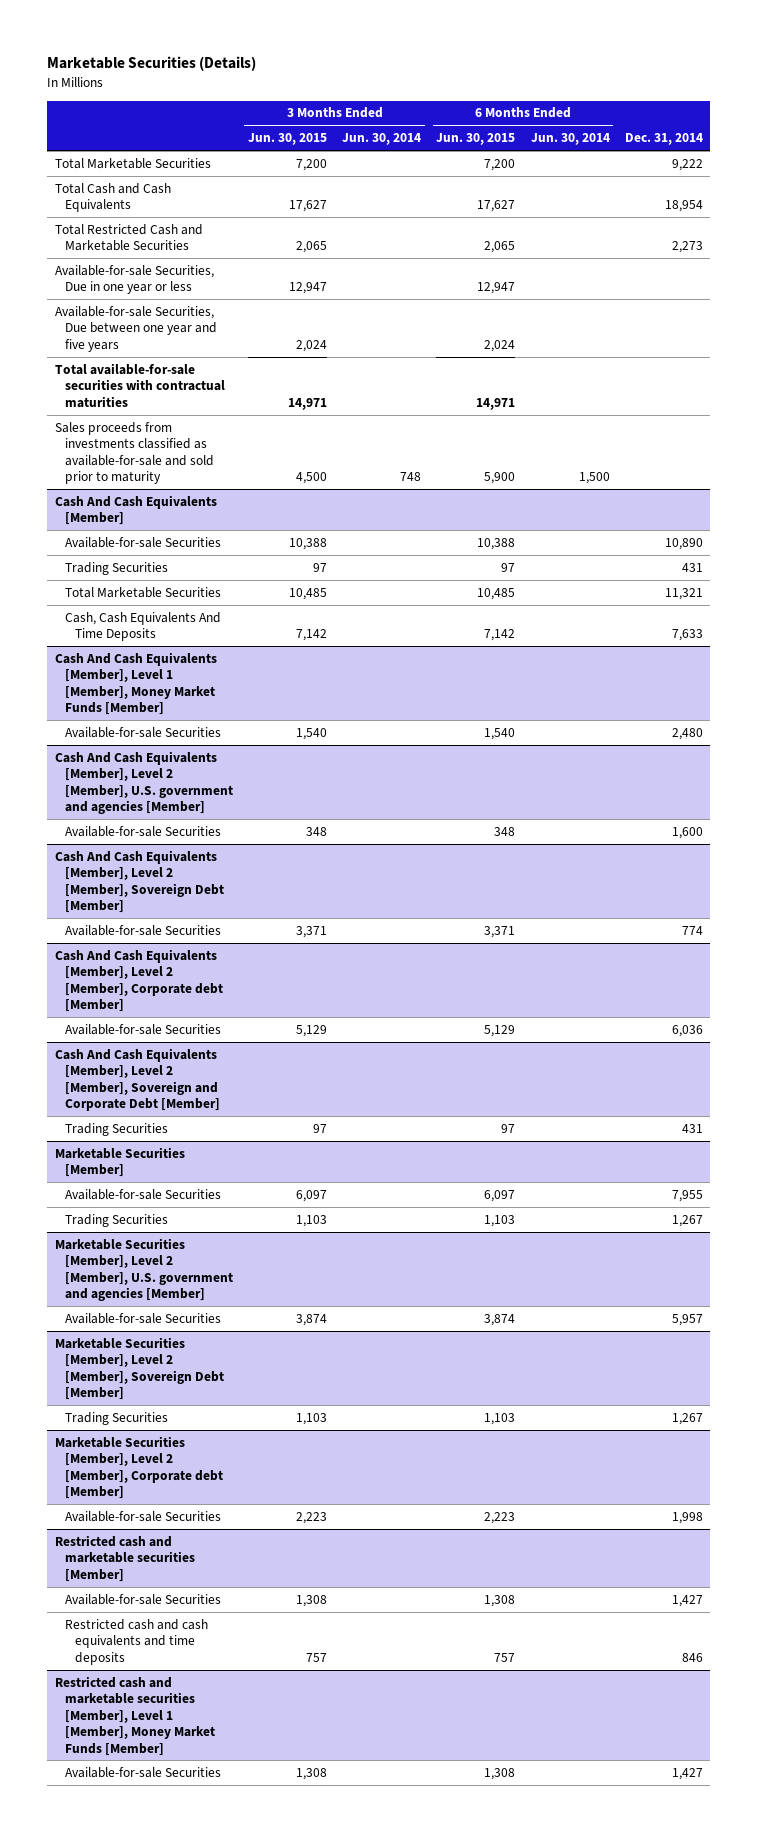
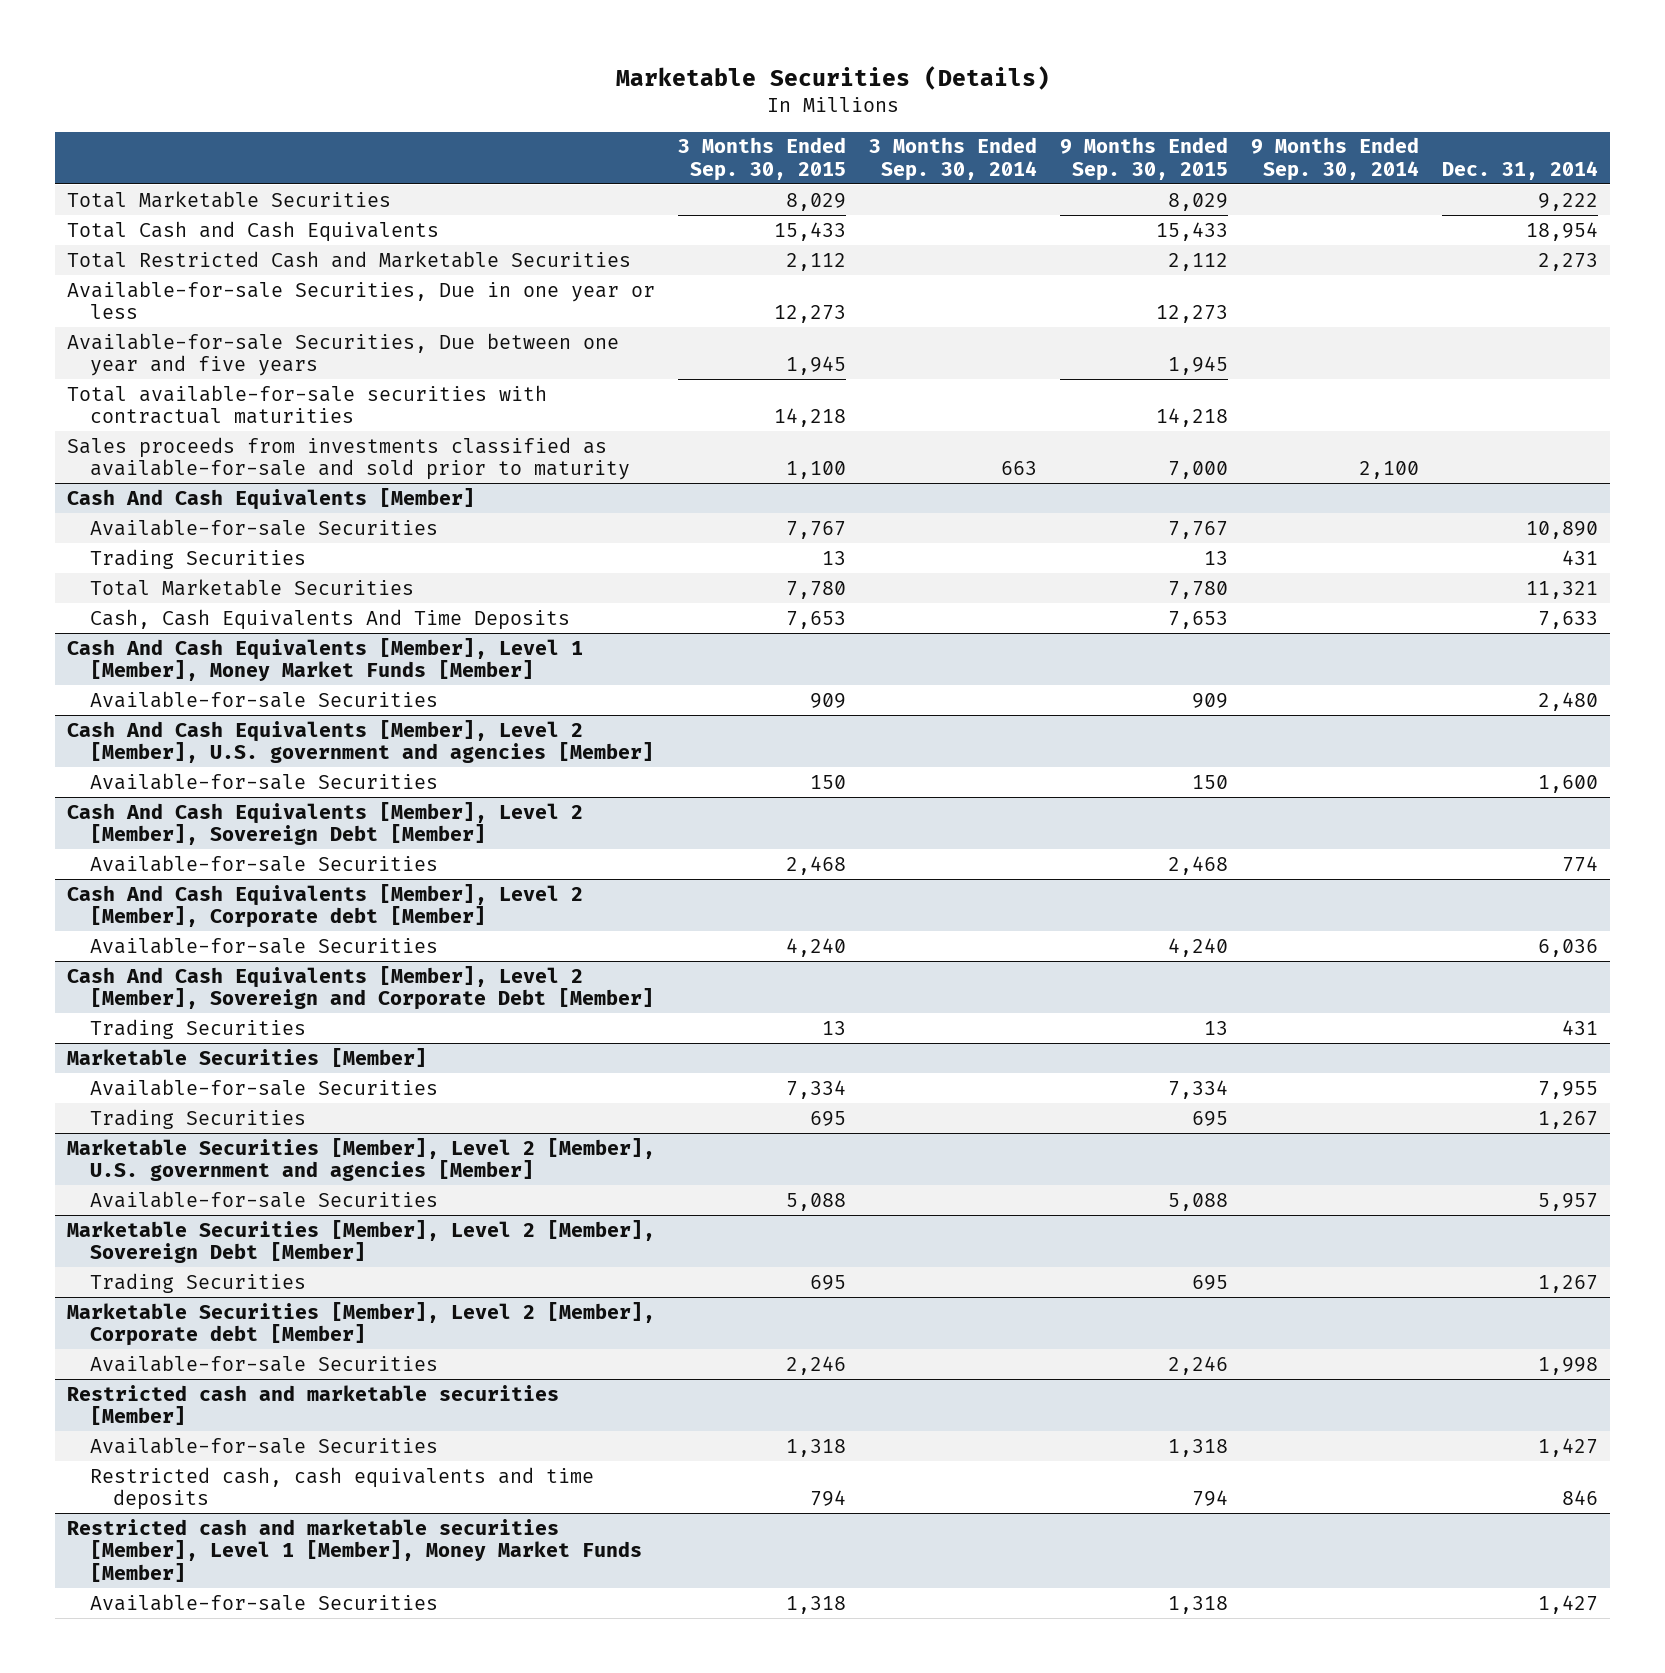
- | 3 Months Ended Jun. 30, 2015 | 3 Months Ended Jun. 30, 2014 | 6 Months Ended Jun. 30, 2015 | 6 Months Ended Jun. 30, 2014 | Dec. 31, 2014
+ | 3 Months Ended Sep. 30, 2015 | 3 Months Ended Sep. 30, 2014 | 9 Months Ended Sep. 30, 2015 | 9 Months Ended Sep. 30, 2014 | Dec. 31, 2014
@ Restricted cash and marketable securities [Member]
- Restricted cash and cash equivalents and time deposits | 757 | | 757 | | 846
+ Restricted cash, cash equivalents and time deposits | 794 | | 794 | | 846

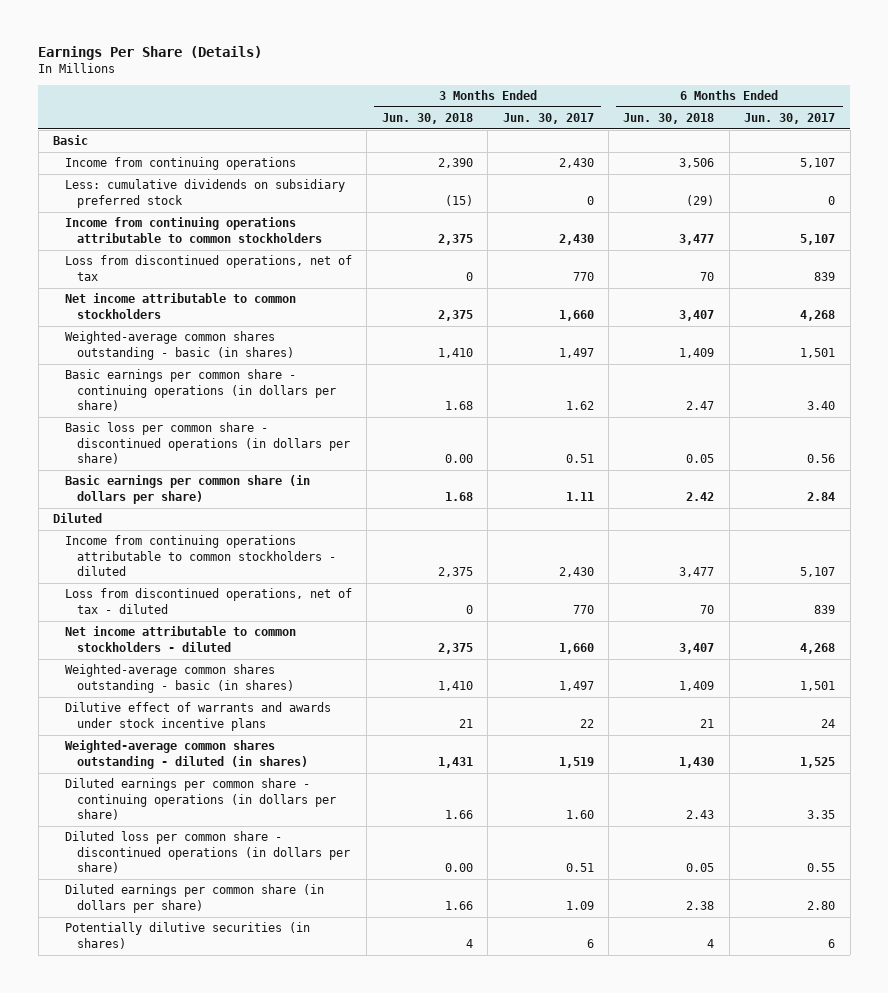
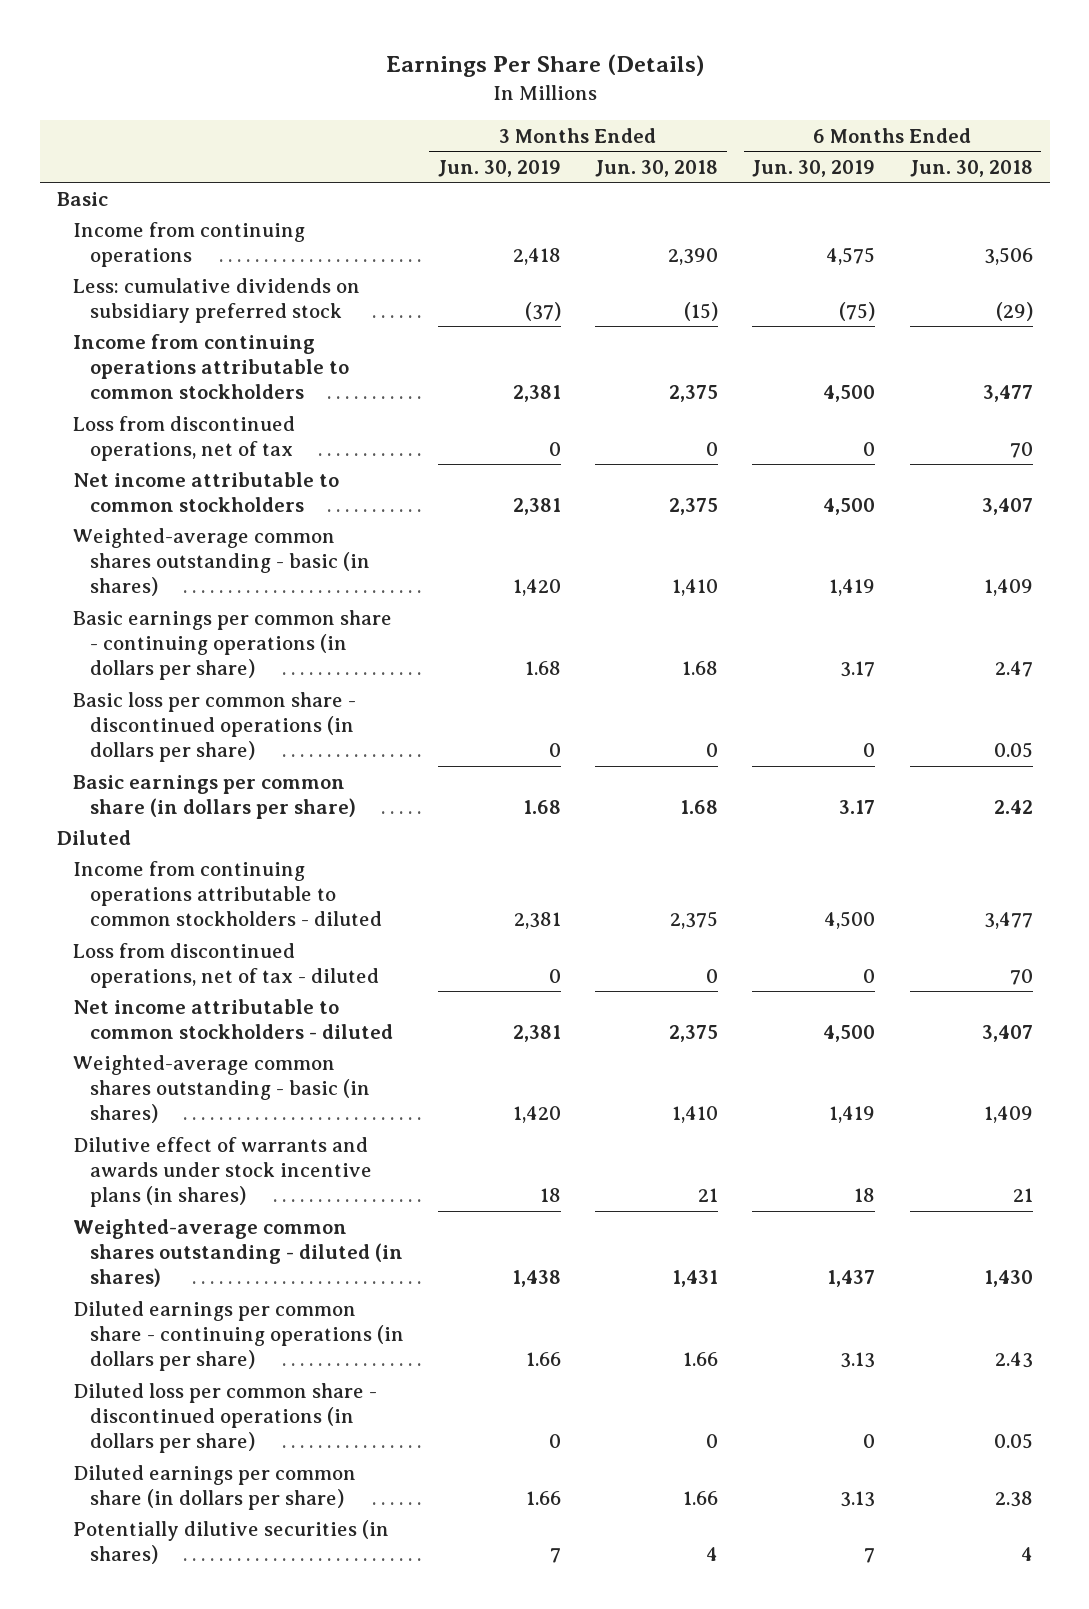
- | 3 Months Ended Jun. 30, 2018 | 3 Months Ended Jun. 30, 2017 | 6 Months Ended Jun. 30, 2018 | 6 Months Ended Jun. 30, 2017
+ | 3 Months Ended Jun. 30, 2019 | 3 Months Ended Jun. 30, 2018 | 6 Months Ended Jun. 30, 2019 | 6 Months Ended Jun. 30, 2018
- Basic loss per common share - discontinued operations (in dollars per share) | 0.00 | 0.51 | 0.05 | 0.56
+ Basic loss per common share - discontinued operations (in dollars per share) | 0 | 0 | 0 | 0.05
- Dilutive effect of warrants and awards under stock incentive plans | 21 | 22 | 21 | 24
+ Dilutive effect of warrants and awards under stock incentive plans (in shares) | 18 | 21 | 18 | 21
- Diluted loss per common share - discontinued operations (in dollars per share) | 0.00 | 0.51 | 0.05 | 0.55
+ Diluted loss per common share - discontinued operations (in dollars per share) | 0 | 0 | 0 | 0.05

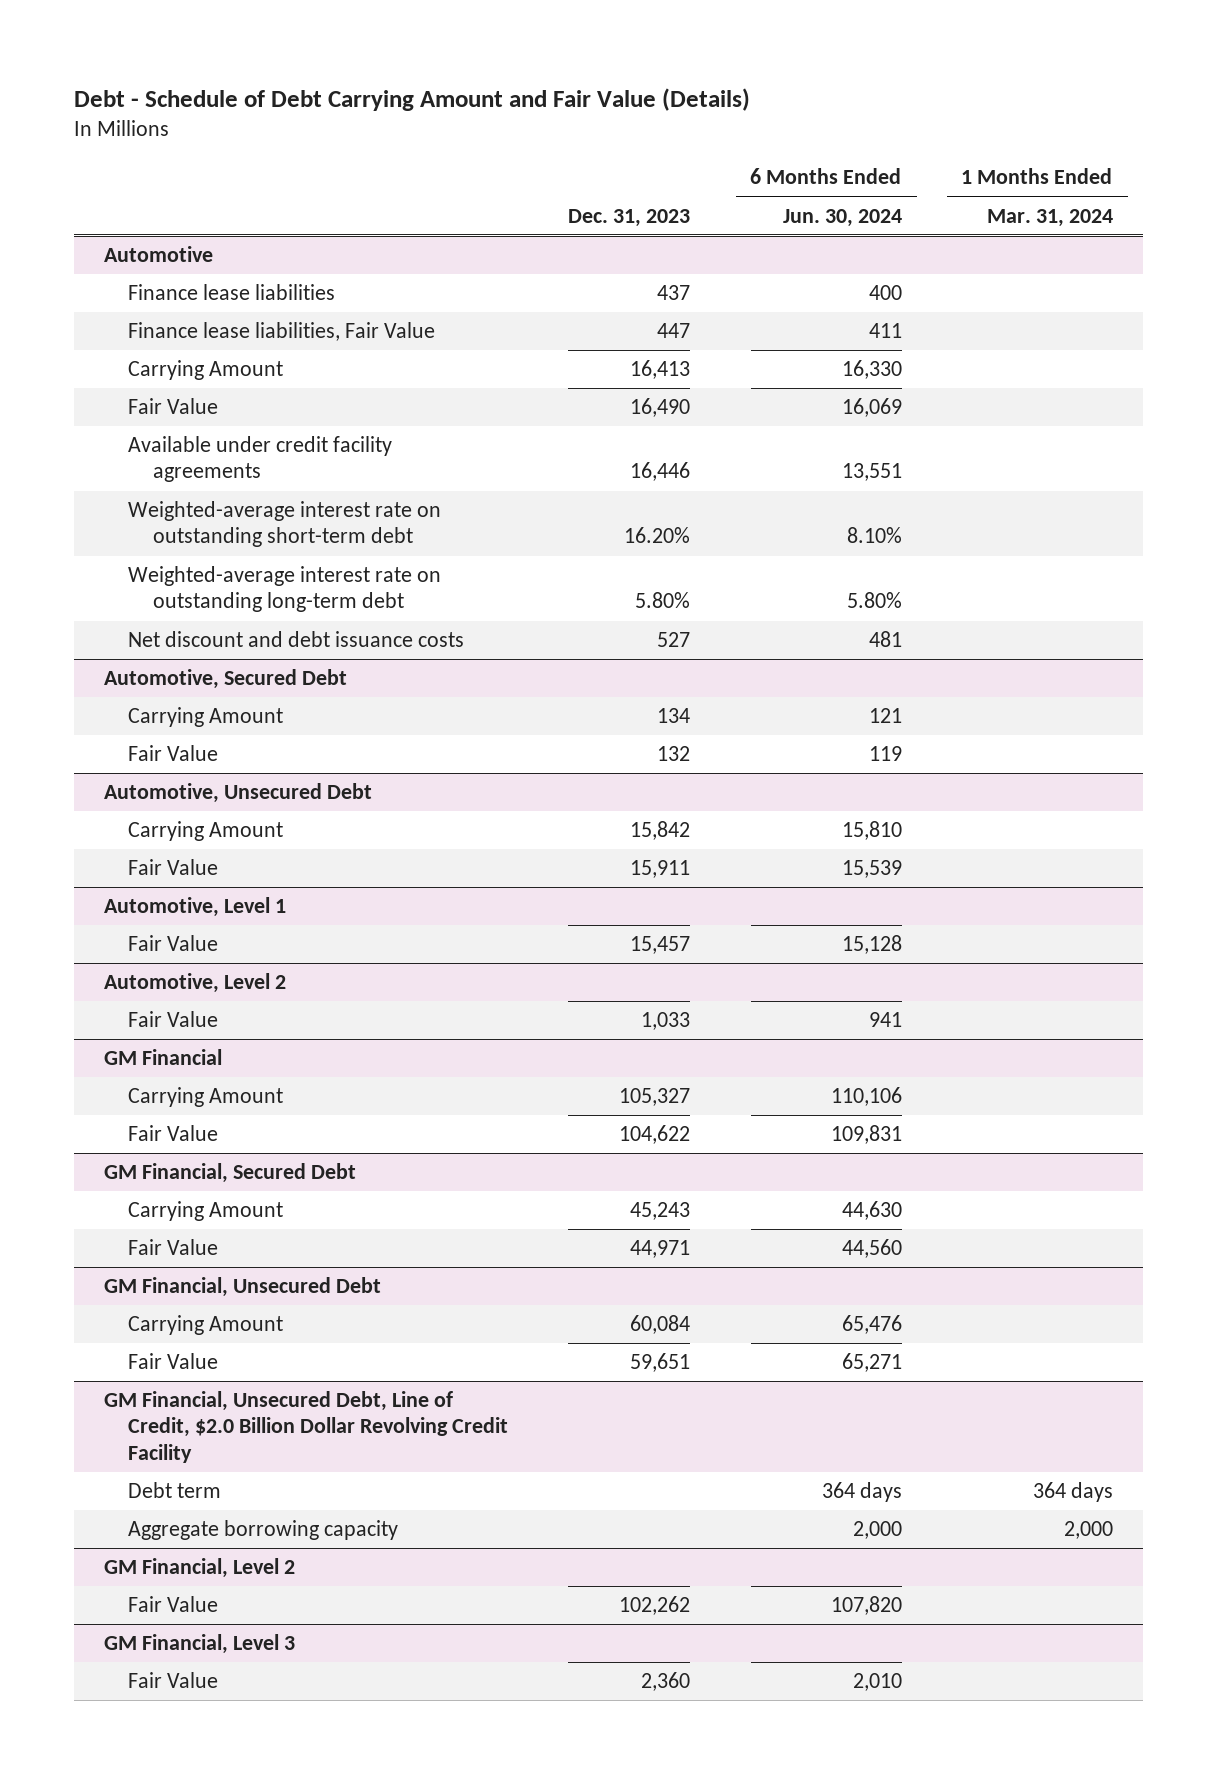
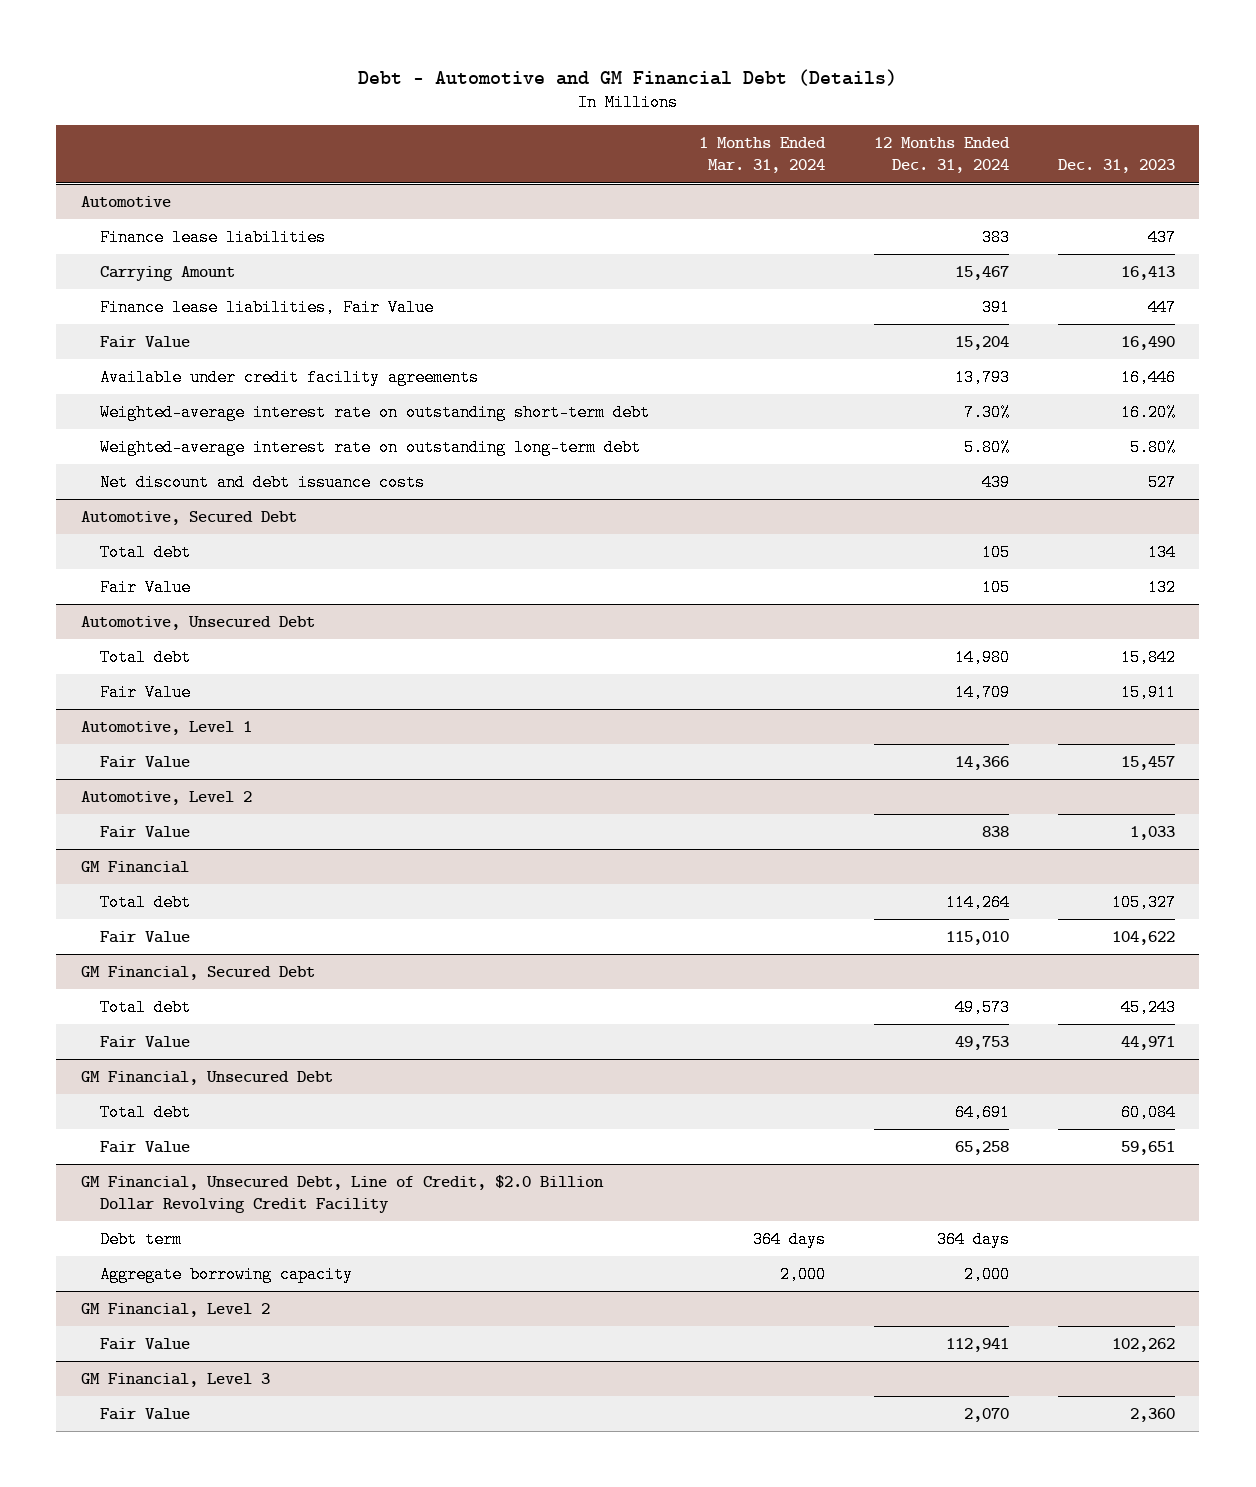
- Debt - Schedule of Debt Carrying Amount and Fair Value (Details)
+ Debt - Automotive and GM Financial Debt (Details)
- | Dec. 31, 2023 | 6 Months Ended Jun. 30, 2024 | 1 Months Ended Mar. 31, 2024
+ | 1 Months Ended Mar. 31, 2024 | 12 Months Ended Dec. 31, 2024 | Dec. 31, 2023
@ Automotive
moved down: Finance lease liabilities, Fair Value | | 391 | 447
@ Automotive, Secured Debt
- Carrying Amount | 134 | 121 |
+ Total debt | | 105 | 134
@ Automotive, Unsecured Debt
- Carrying Amount | 15,842 | 15,810 |
+ Total debt | | 14,980 | 15,842
@ GM Financial
- Carrying Amount | 105,327 | 110,106 |
+ Total debt | | 114,264 | 105,327
@ GM Financial, Secured Debt
- Carrying Amount | 45,243 | 44,630 |
+ Total debt | | 49,573 | 45,243
@ GM Financial, Unsecured Debt
- Carrying Amount | 60,084 | 65,476 |
+ Total debt | | 64,691 | 60,084

